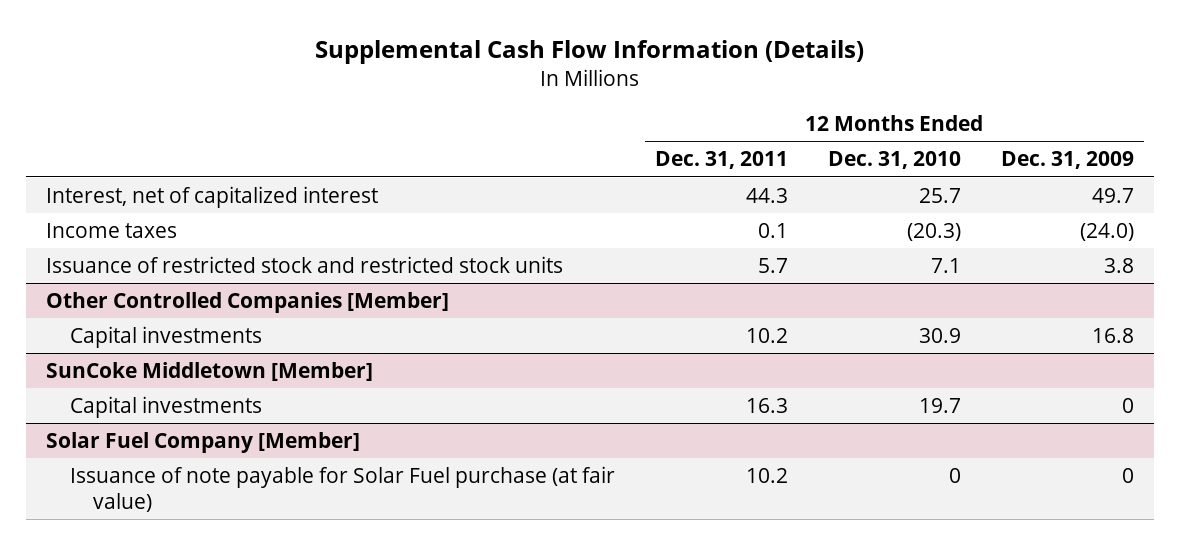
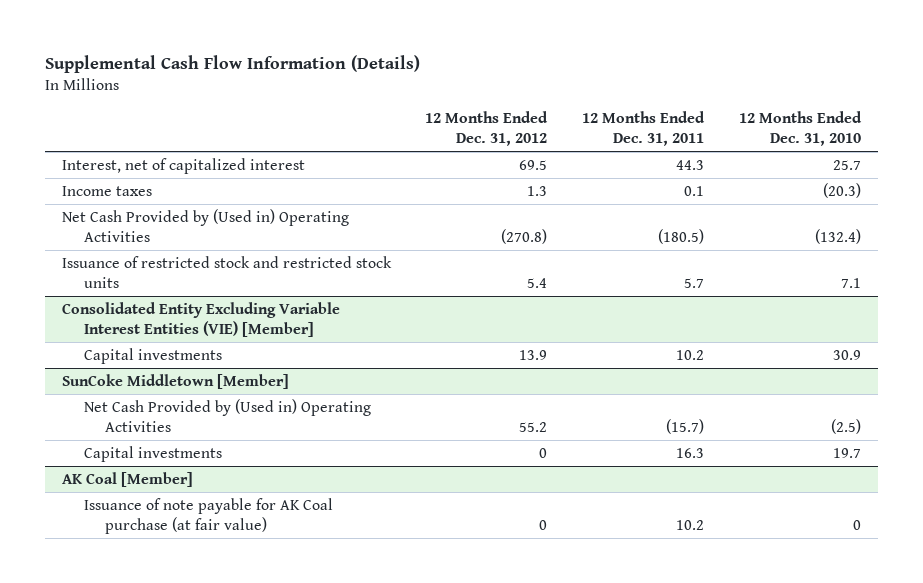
- | 12 Months Ended Dec. 31, 2011 | 12 Months Ended Dec. 31, 2010 | 12 Months Ended Dec. 31, 2009
+ | 12 Months Ended Dec. 31, 2012 | 12 Months Ended Dec. 31, 2011 | 12 Months Ended Dec. 31, 2010
+ Net Cash Provided by (Used in) Operating Activities | (270.8) | (180.5) | (132.4)
- Other Controlled Companies [Member]
+ Consolidated Entity Excluding Variable Interest Entities (VIE) [Member]
@ SunCoke Middletown [Member]
+ Net Cash Provided by (Used in) Operating Activities | 55.2 | (15.7) | (2.5)
- Solar Fuel Company [Member]
- Issuance of note payable for Solar Fuel purchase (at fair value) | 10.2 | 0 | 0
+ AK Coal [Member]
+ Issuance of note payable for AK Coal purchase (at fair value) | 0 | 10.2 | 0

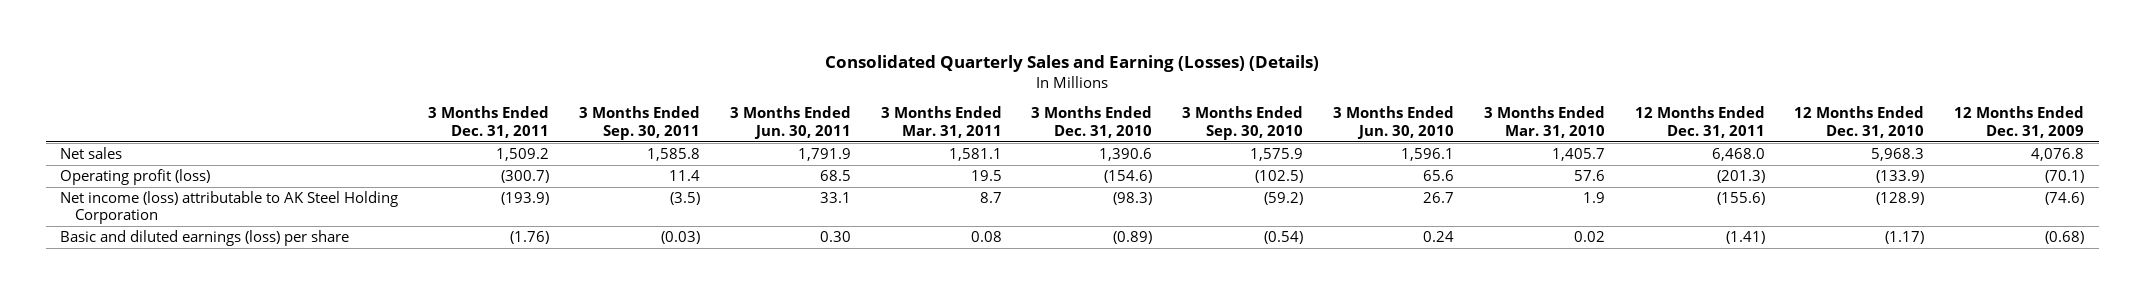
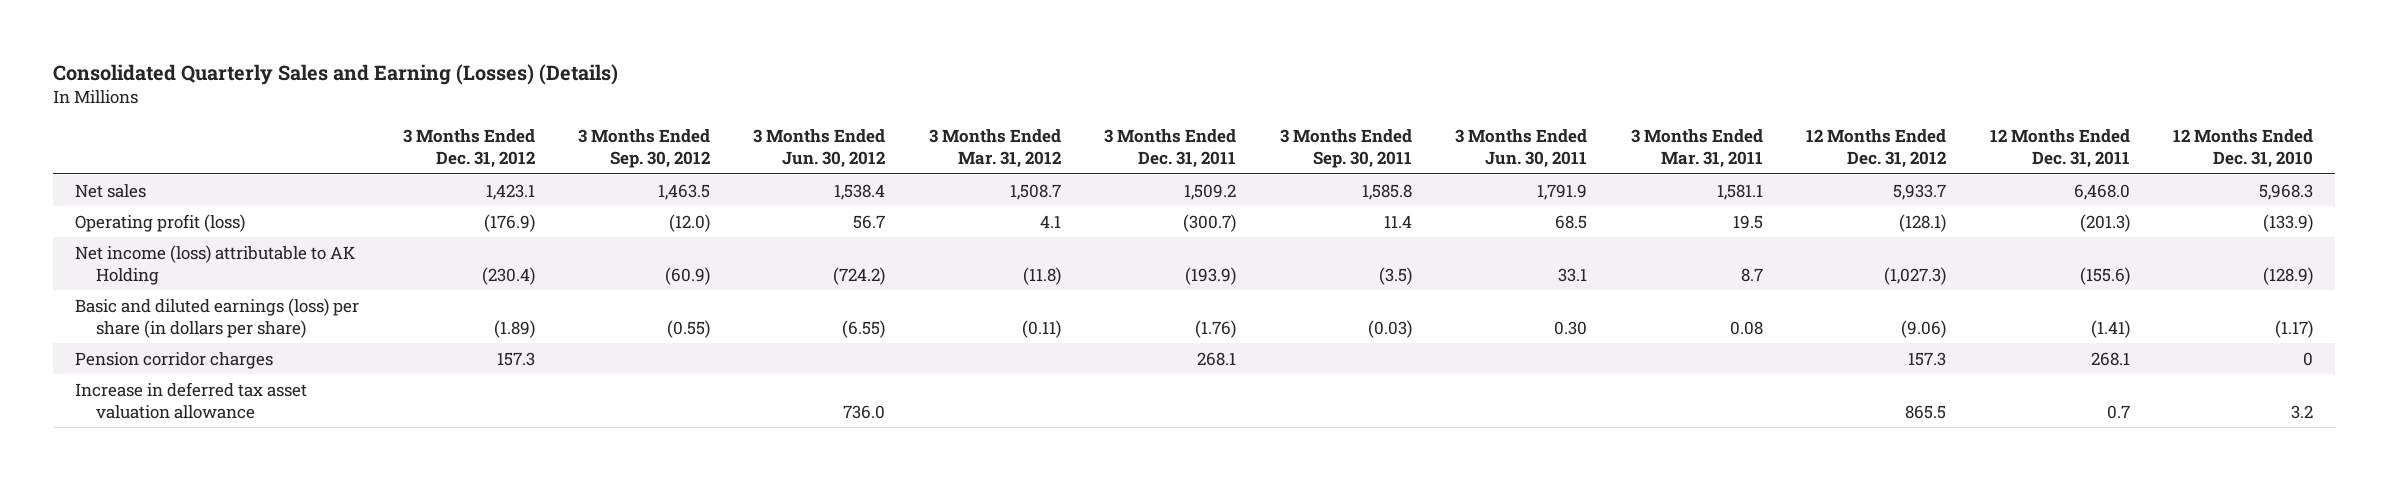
- | 3 Months Ended Dec. 31, 2011 | 3 Months Ended Sep. 30, 2011 | 3 Months Ended Jun. 30, 2011 | 3 Months Ended Mar. 31, 2011 | 3 Months Ended Dec. 31, 2010 | 3 Months Ended Sep. 30, 2010 | 3 Months Ended Jun. 30, 2010 | 3 Months Ended Mar. 31, 2010 | 12 Months Ended Dec. 31, 2011 | 12 Months Ended Dec. 31, 2010 | 12 Months Ended Dec. 31, 2009
+ | 3 Months Ended Dec. 31, 2012 | 3 Months Ended Sep. 30, 2012 | 3 Months Ended Jun. 30, 2012 | 3 Months Ended Mar. 31, 2012 | 3 Months Ended Dec. 31, 2011 | 3 Months Ended Sep. 30, 2011 | 3 Months Ended Jun. 30, 2011 | 3 Months Ended Mar. 31, 2011 | 12 Months Ended Dec. 31, 2012 | 12 Months Ended Dec. 31, 2011 | 12 Months Ended Dec. 31, 2010
- Net income (loss) attributable to AK Steel Holding Corporation | (193.9) | (3.5) | 33.1 | 8.7 | (98.3) | (59.2) | 26.7 | 1.9 | (155.6) | (128.9) | (74.6)
- Basic and diluted earnings (loss) per share | (1.76) | (0.03) | 0.30 | 0.08 | (0.89) | (0.54) | 0.24 | 0.02 | (1.41) | (1.17) | (0.68)
+ Net income (loss) attributable to AK Holding | (230.4) | (60.9) | (724.2) | (11.8) | (193.9) | (3.5) | 33.1 | 8.7 | (1,027.3) | (155.6) | (128.9)
+ Basic and diluted earnings (loss) per share (in dollars per share) | (1.89) | (0.55) | (6.55) | (0.11) | (1.76) | (0.03) | 0.30 | 0.08 | (9.06) | (1.41) | (1.17)
+ Pension corridor charges | 157.3 | | | | 268.1 | | | | 157.3 | 268.1 | 0
+ Increase in deferred tax asset valuation allowance | | | 736.0 | | | | | | 865.5 | 0.7 | 3.2

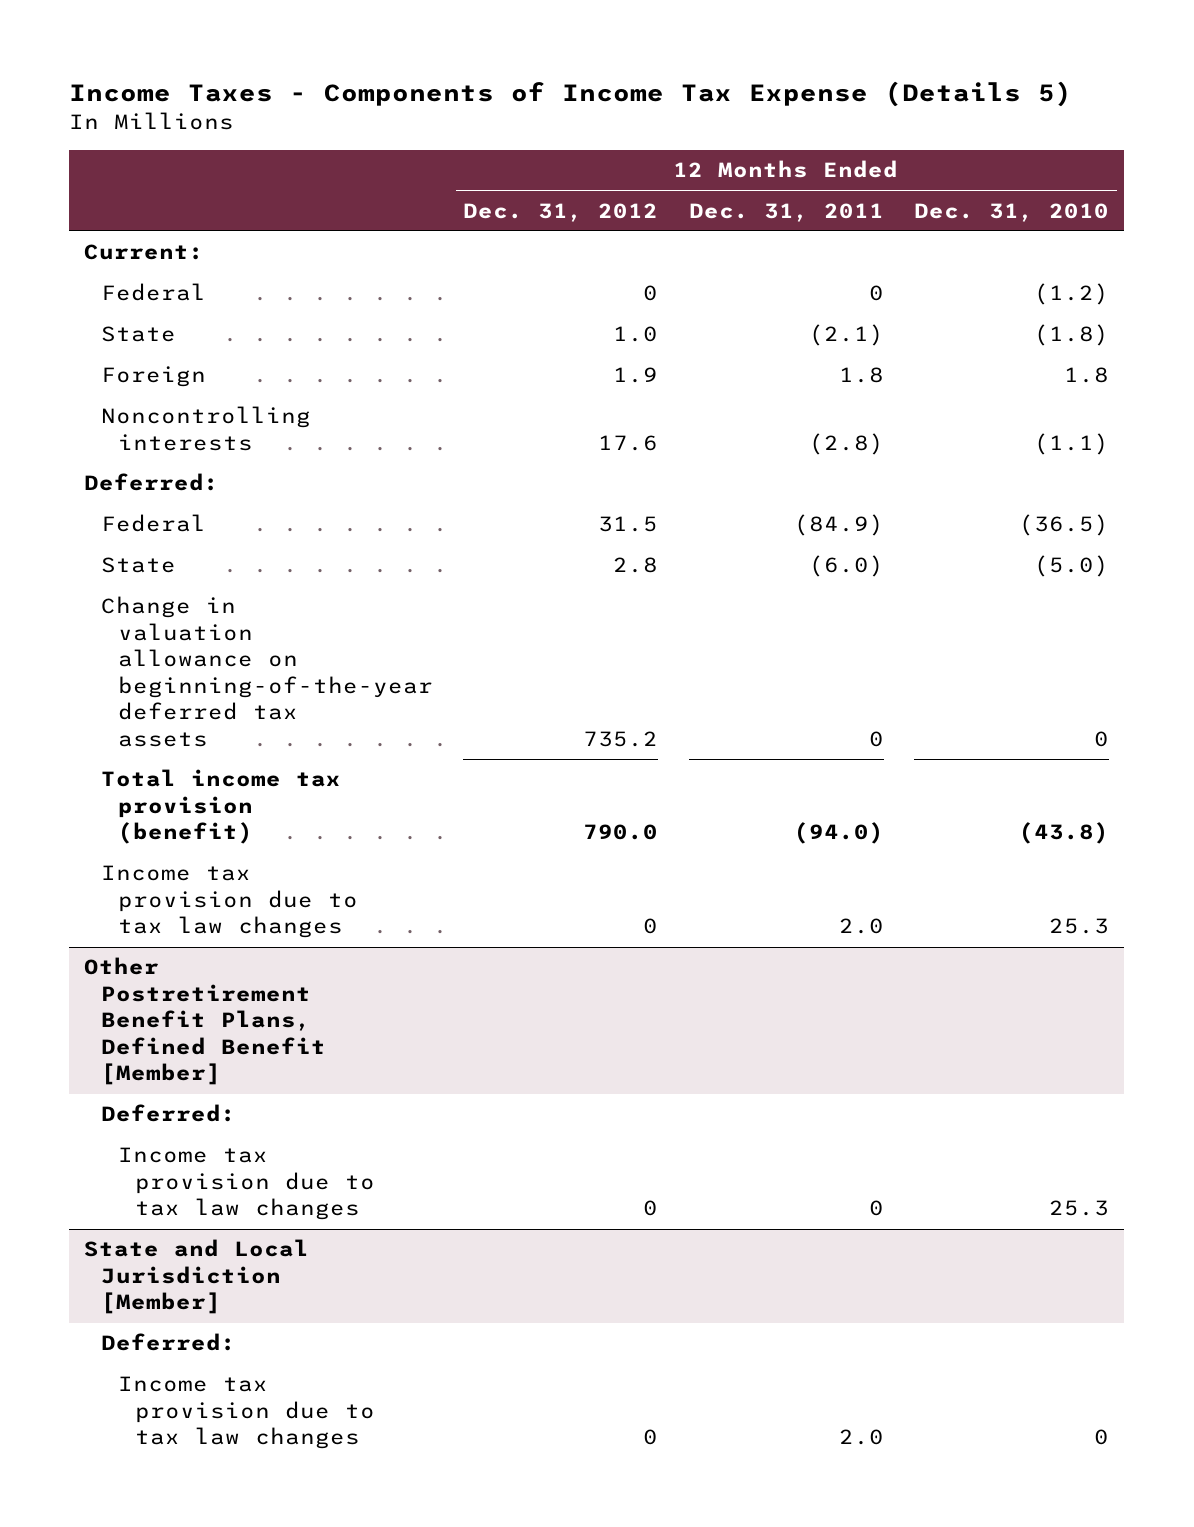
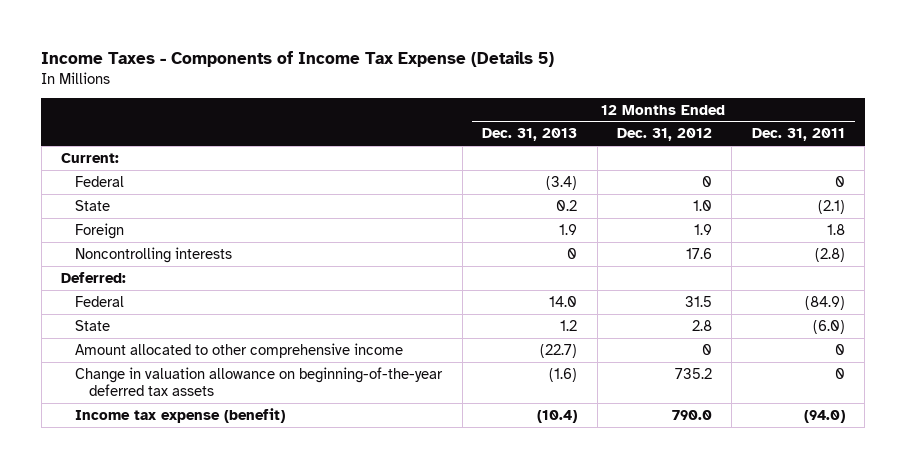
- | 12 Months Ended Dec. 31, 2012 | 12 Months Ended Dec. 31, 2011 | 12 Months Ended Dec. 31, 2010
+ | 12 Months Ended Dec. 31, 2013 | 12 Months Ended Dec. 31, 2012 | 12 Months Ended Dec. 31, 2011
+ Amount allocated to other comprehensive income | (22.7) | 0 | 0
- Total income tax provision (benefit) | 790.0 | (94.0) | (43.8)
- Income tax provision due to tax law changes | 0 | 2.0 | 25.3
- Other Postretirement Benefit Plans, Defined Benefit [Member]
- Deferred:
- Income tax provision due to tax law changes | 0 | 0 | 25.3
- State and Local Jurisdiction [Member]
- Deferred:
- Income tax provision due to tax law changes | 0 | 2.0 | 0
+ Income tax expense (benefit) | (10.4) | 790.0 | (94.0)

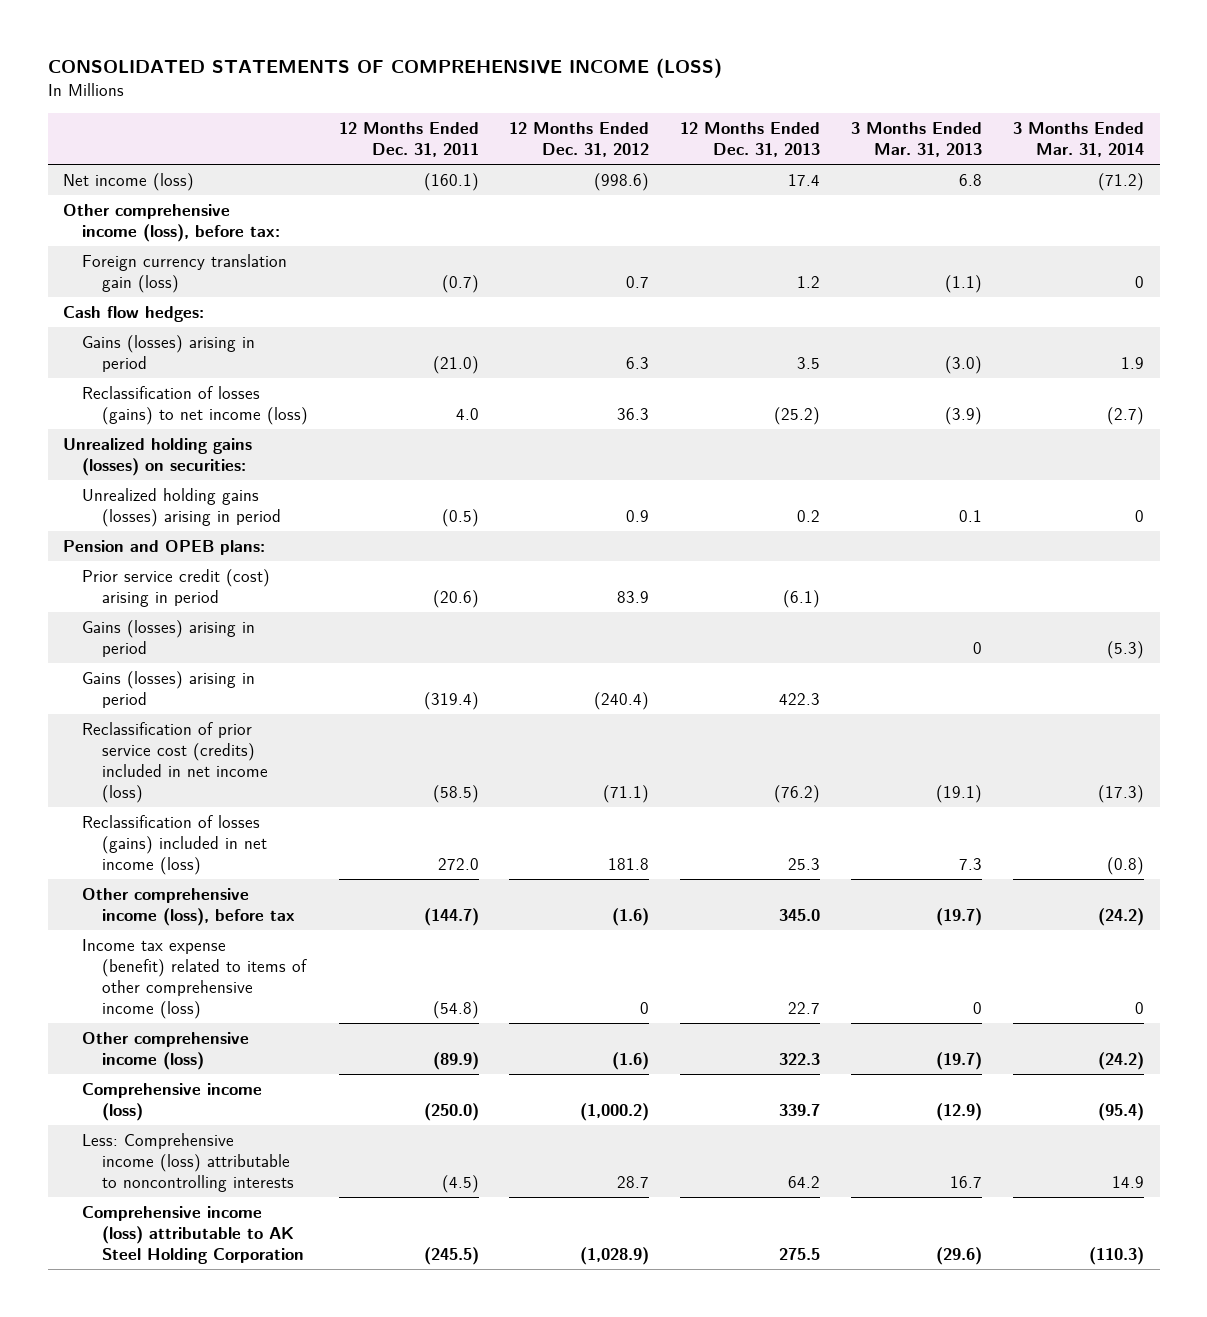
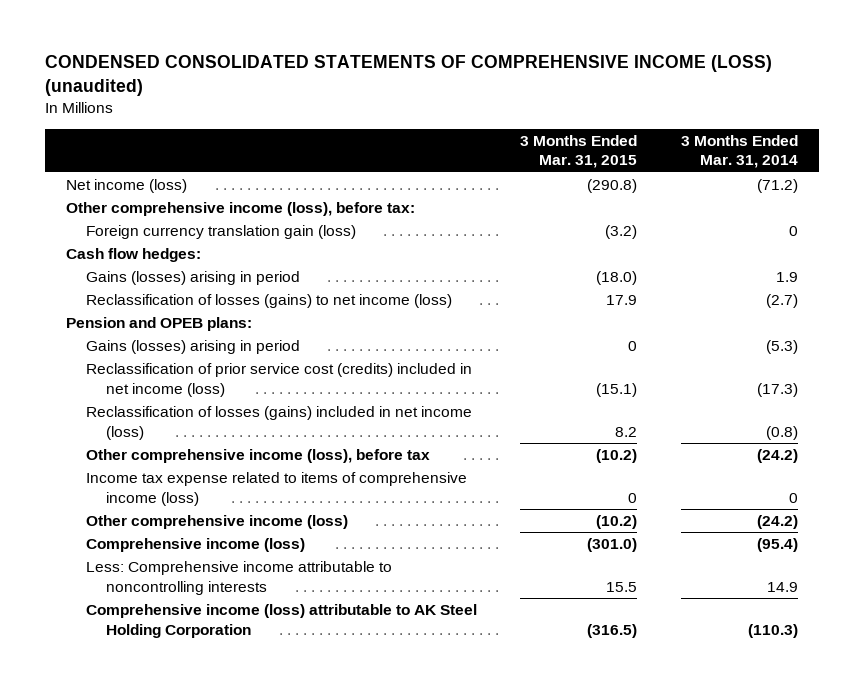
- CONSOLIDATED STATEMENTS OF COMPREHENSIVE INCOME (LOSS)
+ CONDENSED CONSOLIDATED STATEMENTS OF COMPREHENSIVE INCOME (LOSS) (unaudited)
- | 12 Months Ended Dec. 31, 2011 | 12 Months Ended Dec. 31, 2012 | 12 Months Ended Dec. 31, 2013 | 3 Months Ended Mar. 31, 2013 | 3 Months Ended Mar. 31, 2014
+ | 3 Months Ended Mar. 31, 2015 | 3 Months Ended Mar. 31, 2014
- Unrealized holding gains (losses) on securities:
- Unrealized holding gains (losses) arising in period | (0.5) | 0.9 | 0.2 | 0.1 | 0
- Prior service credit (cost) arising in period | (20.6) | 83.9 | (6.1) | |
- Gains (losses) arising in period | (319.4) | (240.4) | 422.3 | |
- Income tax expense (benefit) related to items of other comprehensive income (loss) | (54.8) | 0 | 22.7 | 0 | 0
+ Income tax expense related to items of comprehensive income (loss) | 0 | 0
- Less: Comprehensive income (loss) attributable to noncontrolling interests | (4.5) | 28.7 | 64.2 | 16.7 | 14.9
+ Less: Comprehensive income attributable to noncontrolling interests | 15.5 | 14.9

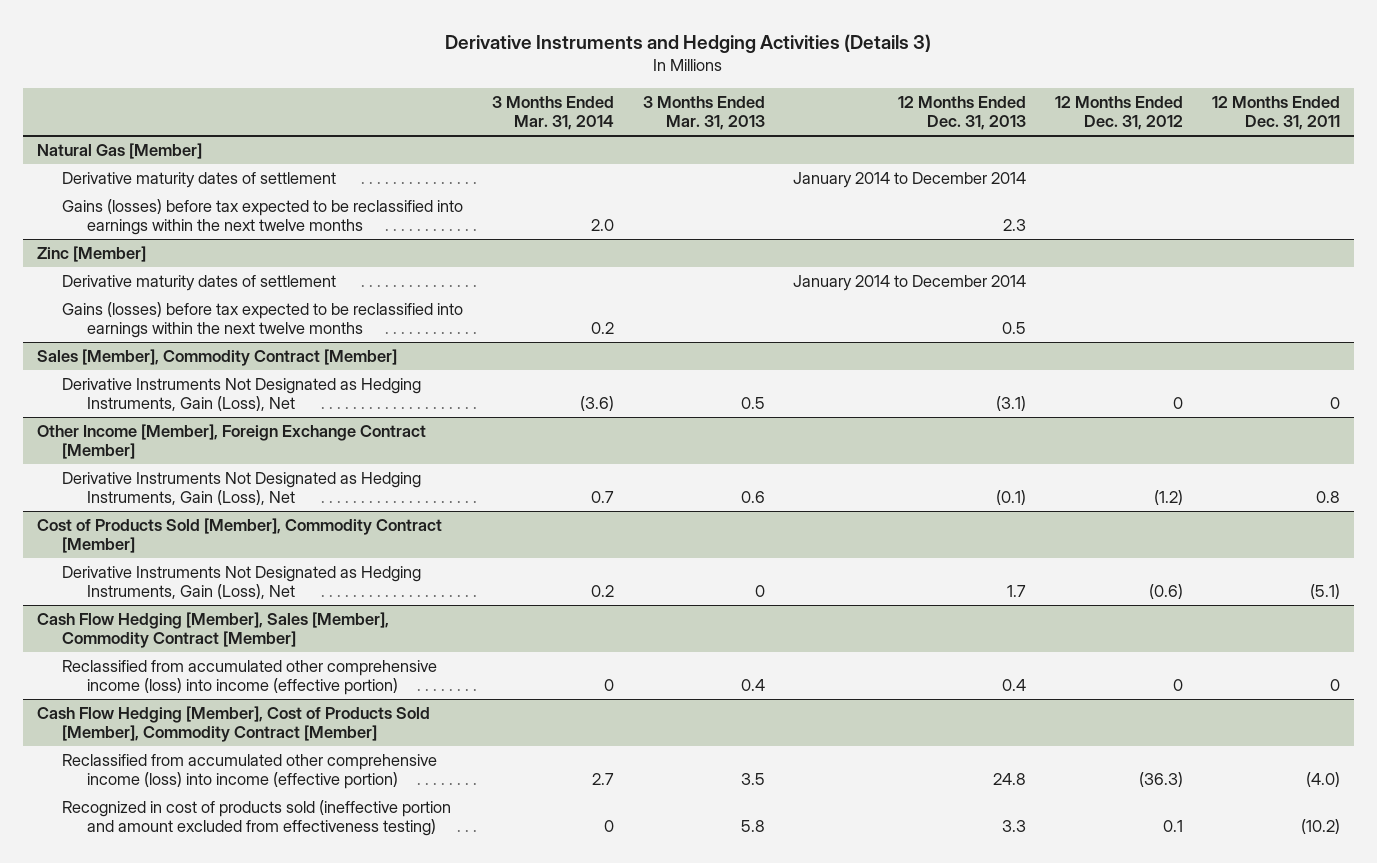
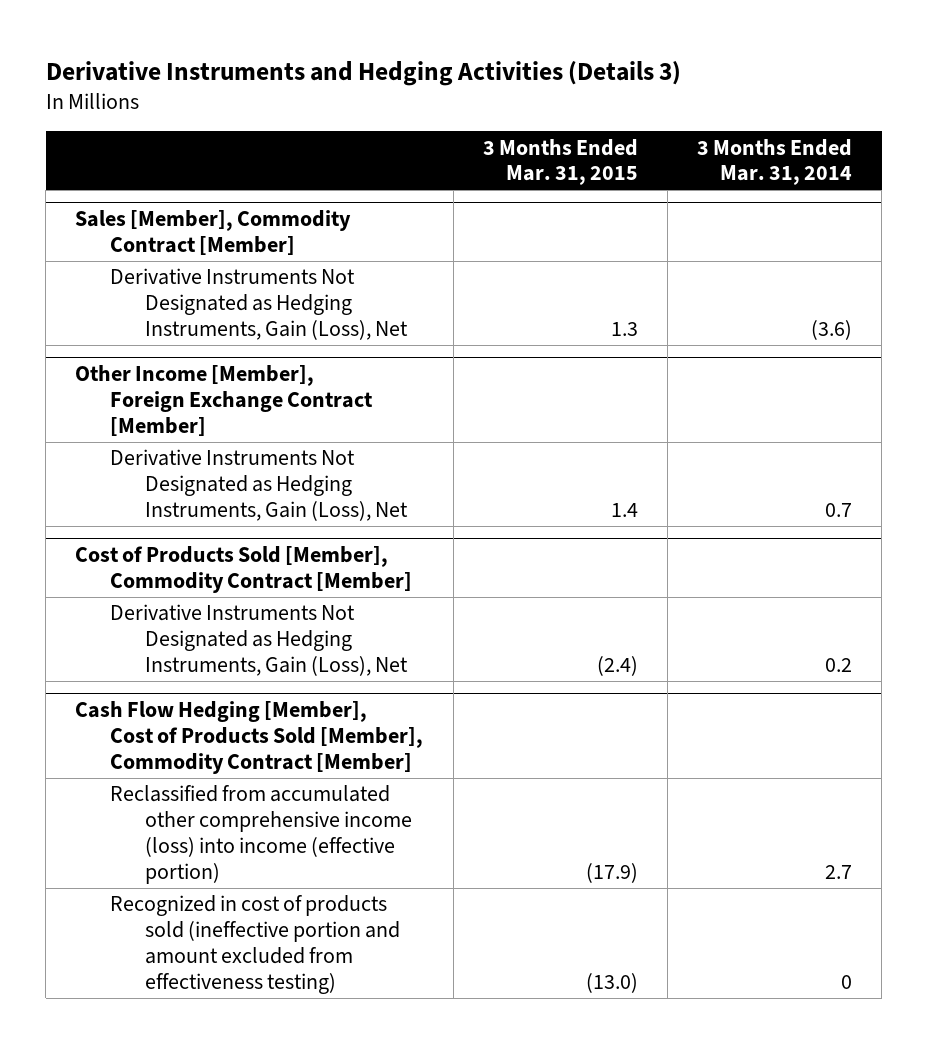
- | 3 Months Ended Mar. 31, 2014 | 3 Months Ended Mar. 31, 2013 | 12 Months Ended Dec. 31, 2013 | 12 Months Ended Dec. 31, 2012 | 12 Months Ended Dec. 31, 2011
+ | 3 Months Ended Mar. 31, 2015 | 3 Months Ended Mar. 31, 2014
- Natural Gas [Member]
- Derivative maturity dates of settlement | | | January 2014 to December 2014 | |
- Gains (losses) before tax expected to be reclassified into earnings within the next twelve months | 2.0 | | 2.3 | |
- Zinc [Member]
- Derivative maturity dates of settlement | | | January 2014 to December 2014 | |
- Gains (losses) before tax expected to be reclassified into earnings within the next twelve months | 0.2 | | 0.5 | |
- Cash Flow Hedging [Member], Sales [Member], Commodity Contract [Member]
- Reclassified from accumulated other comprehensive income (loss) into income (effective portion) | 0 | 0.4 | 0.4 | 0 | 0

